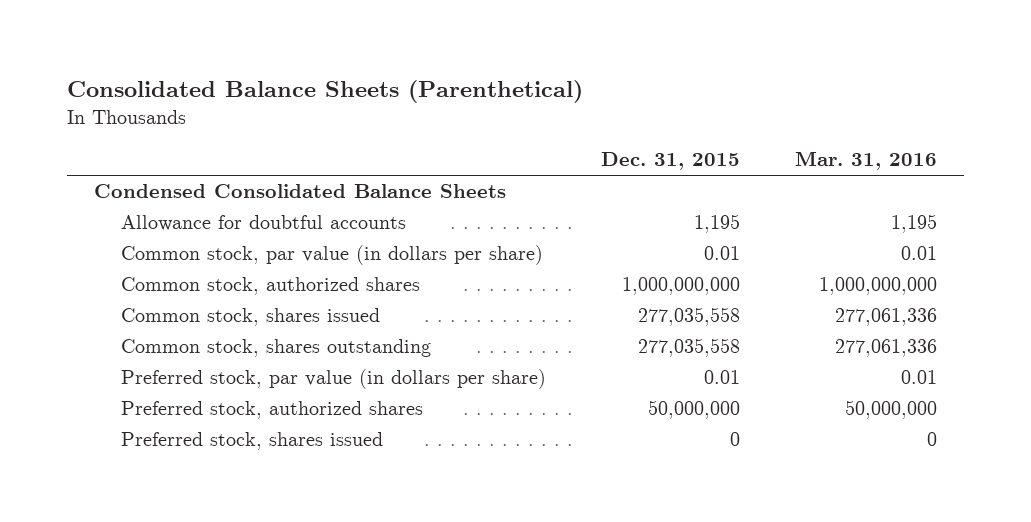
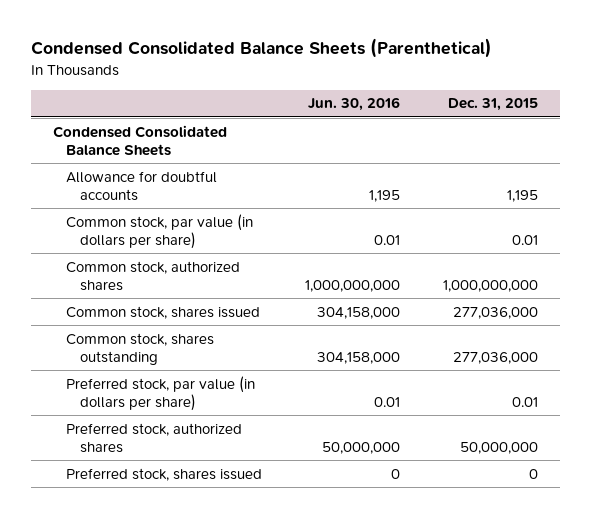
- Consolidated Balance Sheets (Parenthetical)
+ Condensed Consolidated Balance Sheets (Parenthetical)
- | Dec. 31, 2015 | Mar. 31, 2016
+ | Jun. 30, 2016 | Dec. 31, 2015
- Common stock, shares issued | 277,035,558 | 277,061,336
- Common stock, shares outstanding | 277,035,558 | 277,061,336
+ Common stock, shares issued | 304,158,000 | 277,036,000
+ Common stock, shares outstanding | 304,158,000 | 277,036,000

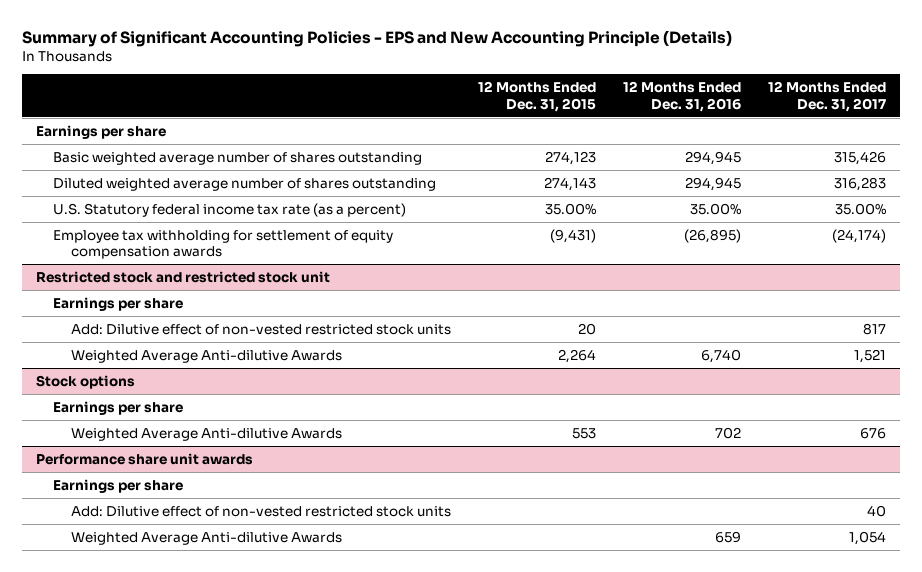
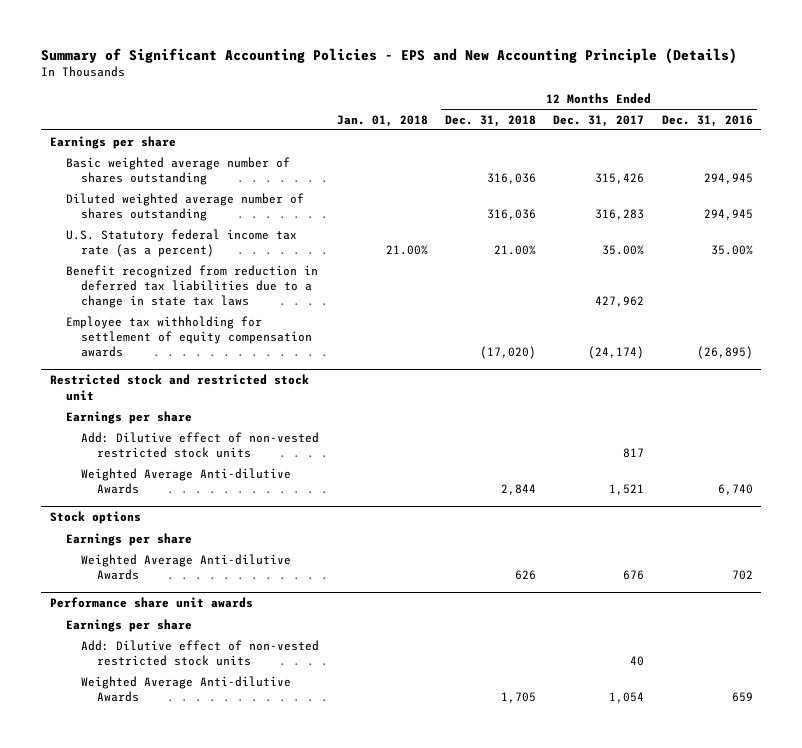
- | 12 Months Ended Dec. 31, 2015 | 12 Months Ended Dec. 31, 2016 | 12 Months Ended Dec. 31, 2017
+ | Jan. 01, 2018 | 12 Months Ended Dec. 31, 2018 | 12 Months Ended Dec. 31, 2017 | 12 Months Ended Dec. 31, 2016
+ Benefit recognized from reduction in deferred tax liabilities due to a change in state tax laws | | | 427,962 |

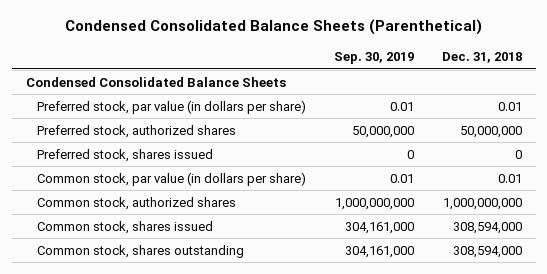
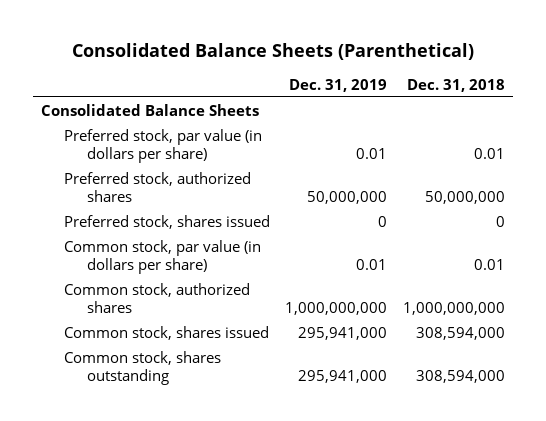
- Condensed Consolidated Balance Sheets (Parenthetical)
+ Consolidated Balance Sheets (Parenthetical)
- | Sep. 30, 2019 | Dec. 31, 2018
+ | Dec. 31, 2019 | Dec. 31, 2018
- Condensed Consolidated Balance Sheets
+ Consolidated Balance Sheets

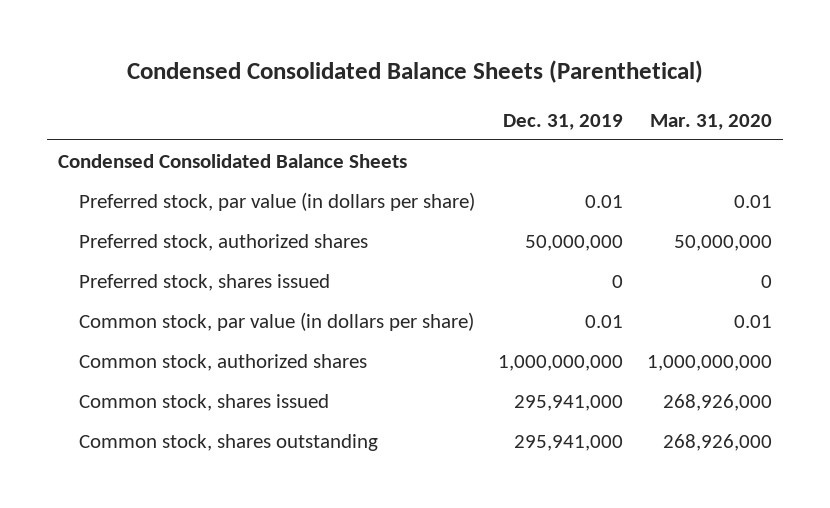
- Consolidated Balance Sheets (Parenthetical)
+ Condensed Consolidated Balance Sheets (Parenthetical)
- | Dec. 31, 2019 | Dec. 31, 2018
+ | Dec. 31, 2019 | Mar. 31, 2020
- Consolidated Balance Sheets
+ Condensed Consolidated Balance Sheets

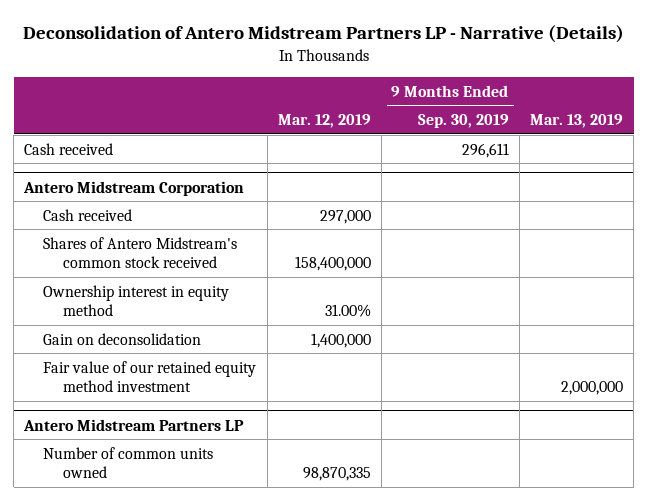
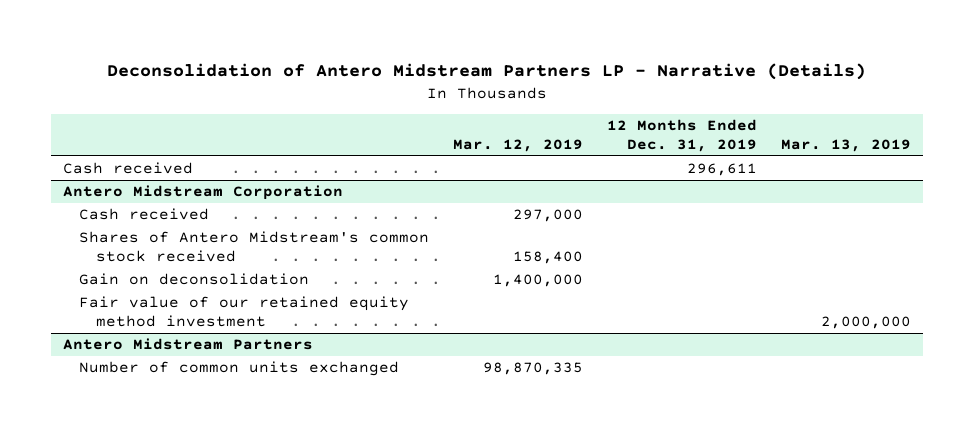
- | Mar. 12, 2019 | 9 Months Ended Sep. 30, 2019 | Mar. 13, 2019
+ | Mar. 12, 2019 | 12 Months Ended Dec. 31, 2019 | Mar. 13, 2019
@ Antero Midstream Corporation
- Shares of Antero Midstream's common stock received | 158,400,000 | |
- Ownership interest in equity method | 31.00% | |
+ Shares of Antero Midstream's common stock received | 158,400 | |
- Antero Midstream Partners LP
- Number of common units owned | 98,870,335 | |
+ Antero Midstream Partners
+ Number of common units exchanged | 98,870,335 | |

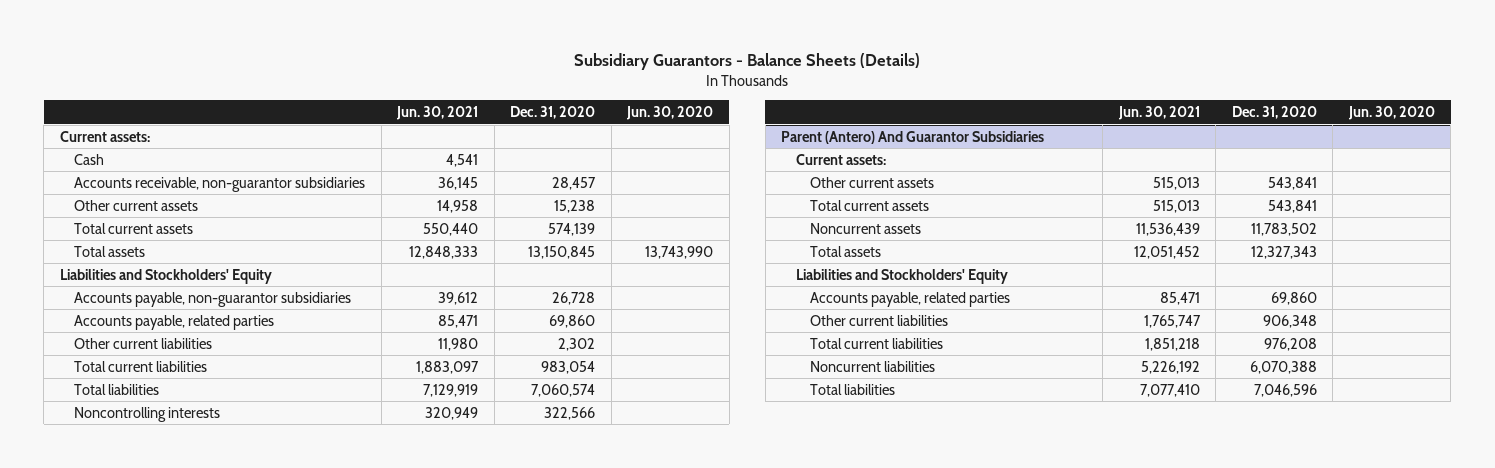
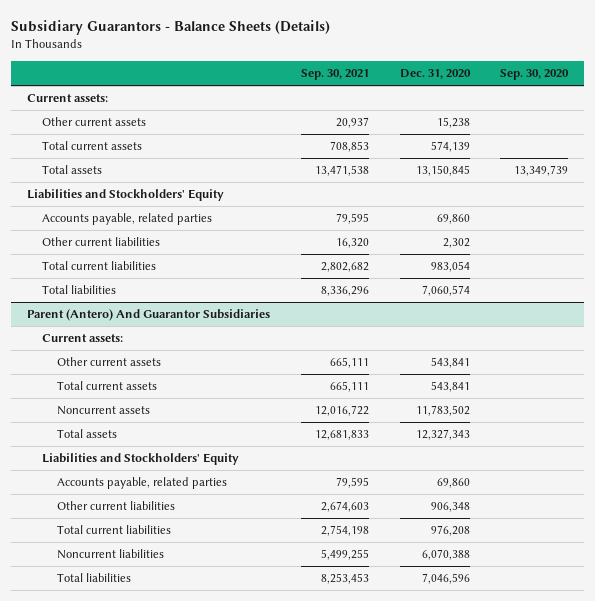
- | Jun. 30, 2021 | Dec. 31, 2020 | Jun. 30, 2020
+ | Sep. 30, 2021 | Dec. 31, 2020 | Sep. 30, 2020
- Cash | 4,541 | |
- Accounts receivable, non-guarantor subsidiaries | 36,145 | 28,457 |
- Accounts payable, non-guarantor subsidiaries | 39,612 | 26,728 |
- Noncontrolling interests | 320,949 | 322,566 |

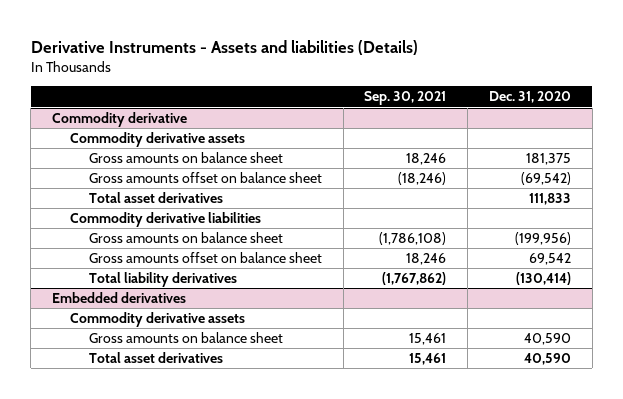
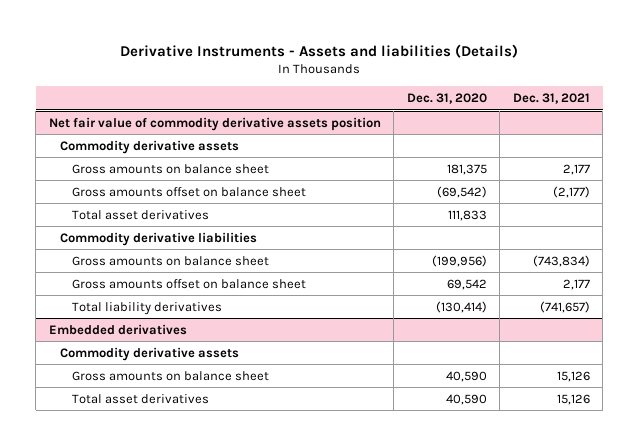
- | Sep. 30, 2021 | Dec. 31, 2020
+ | Dec. 31, 2020 | Dec. 31, 2021
- Commodity derivative
+ Net fair value of commodity derivative assets position

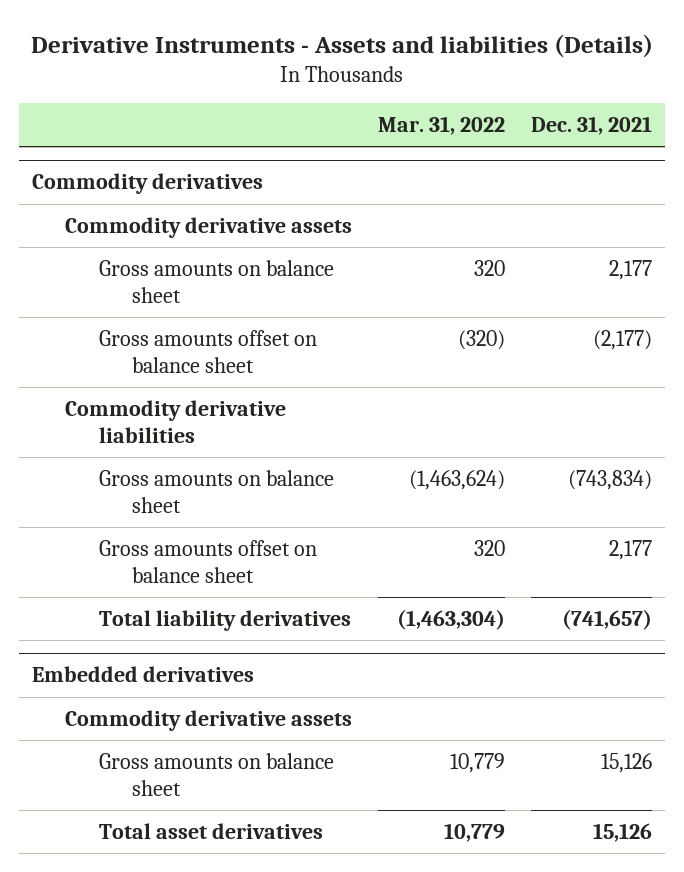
- | Dec. 31, 2020 | Dec. 31, 2021
+ | Mar. 31, 2022 | Dec. 31, 2021
- Net fair value of commodity derivative assets position
+ Commodity derivatives
- Total asset derivatives | 111,833 |

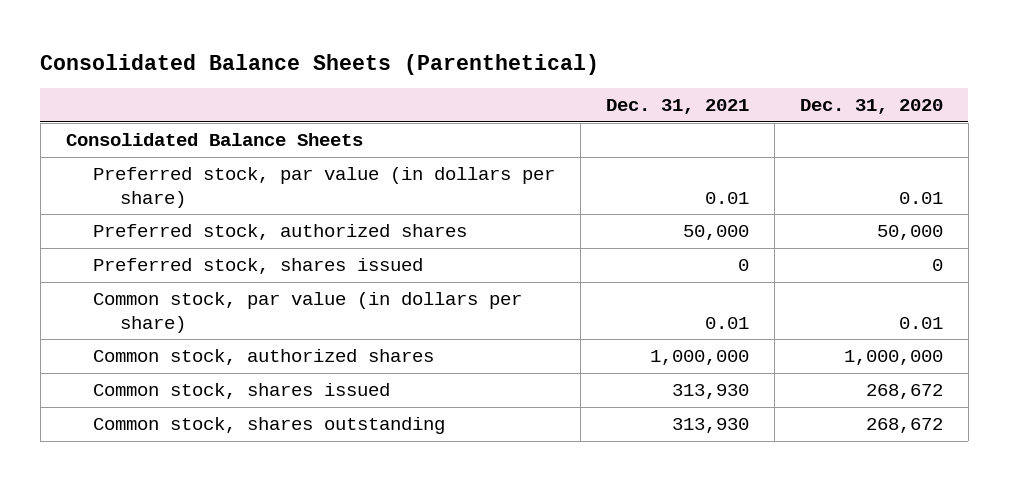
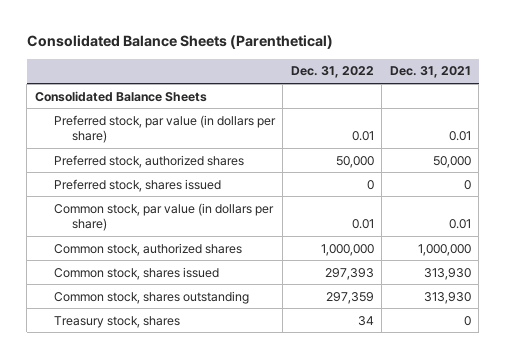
- | Dec. 31, 2021 | Dec. 31, 2020
+ | Dec. 31, 2022 | Dec. 31, 2021
+ Treasury stock, shares | 34 | 0

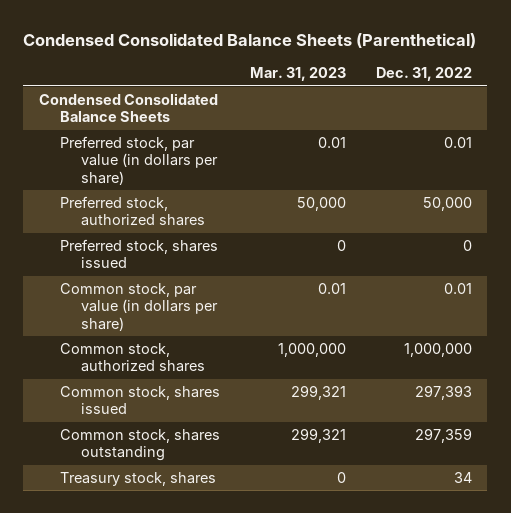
- Consolidated Balance Sheets (Parenthetical)
+ Condensed Consolidated Balance Sheets (Parenthetical)
- | Dec. 31, 2022 | Dec. 31, 2021
+ | Mar. 31, 2023 | Dec. 31, 2022
- Consolidated Balance Sheets
+ Condensed Consolidated Balance Sheets

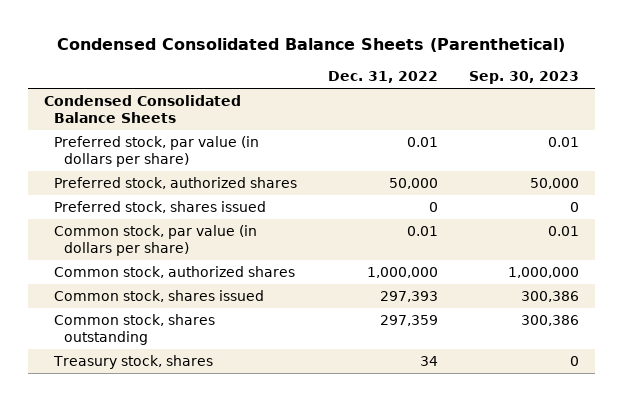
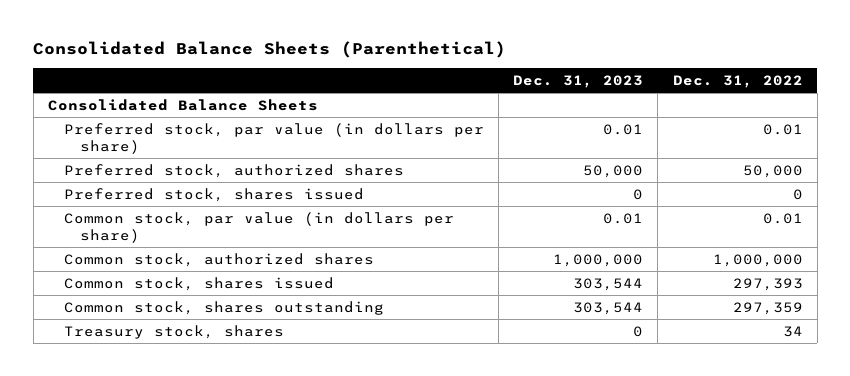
- Condensed Consolidated Balance Sheets (Parenthetical)
+ Consolidated Balance Sheets (Parenthetical)
- | Dec. 31, 2022 | Sep. 30, 2023
+ | Dec. 31, 2023 | Dec. 31, 2022
- Condensed Consolidated Balance Sheets
+ Consolidated Balance Sheets

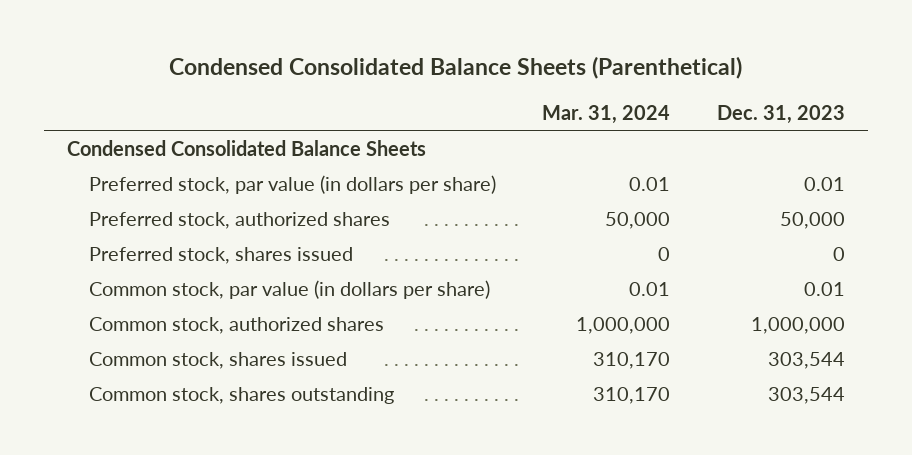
- Consolidated Balance Sheets (Parenthetical)
+ Condensed Consolidated Balance Sheets (Parenthetical)
- | Dec. 31, 2023 | Dec. 31, 2022
+ | Mar. 31, 2024 | Dec. 31, 2023
- Consolidated Balance Sheets
+ Condensed Consolidated Balance Sheets
- Treasury stock, shares | 0 | 34

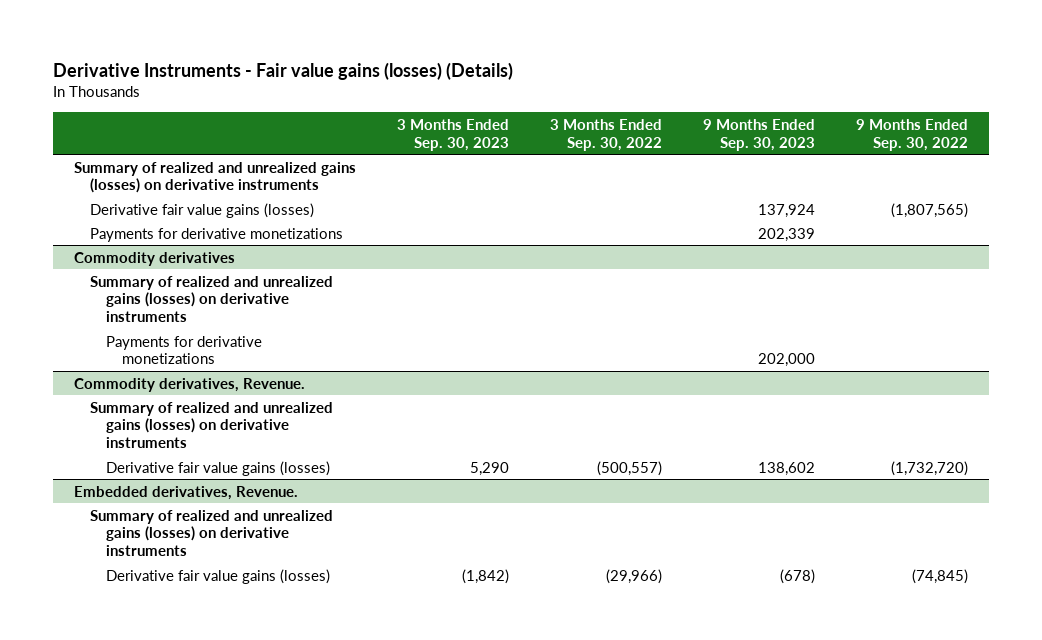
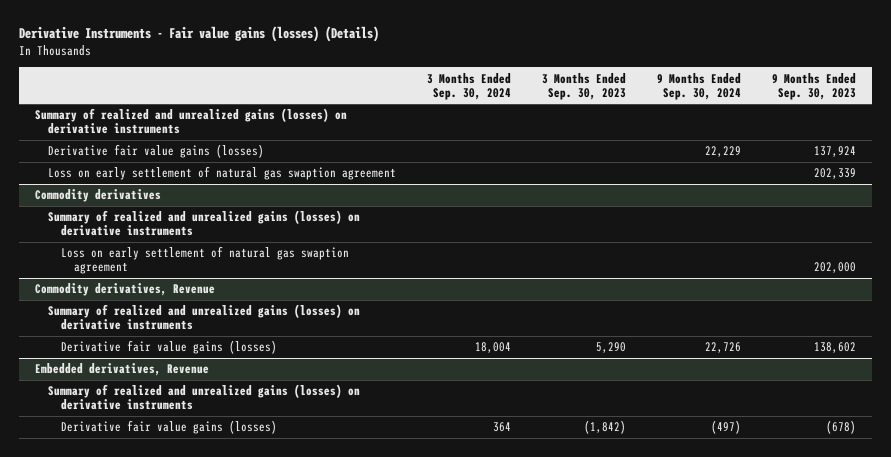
- | 3 Months Ended Sep. 30, 2023 | 3 Months Ended Sep. 30, 2022 | 9 Months Ended Sep. 30, 2023 | 9 Months Ended Sep. 30, 2022
+ | 3 Months Ended Sep. 30, 2024 | 3 Months Ended Sep. 30, 2023 | 9 Months Ended Sep. 30, 2024 | 9 Months Ended Sep. 30, 2023
- Payments for derivative monetizations | | | 202,339 |
+ Loss on early settlement of natural gas swaption agreement | | | | 202,339
@ Commodity derivatives
- Payments for derivative monetizations | | | 202,000 |
- Commodity derivatives, Revenue.
@ Commodity derivatives
+ Loss on early settlement of natural gas swaption agreement | | | | 202,000
+ Commodity derivatives, Revenue
- Embedded derivatives, Revenue.
+ Embedded derivatives, Revenue

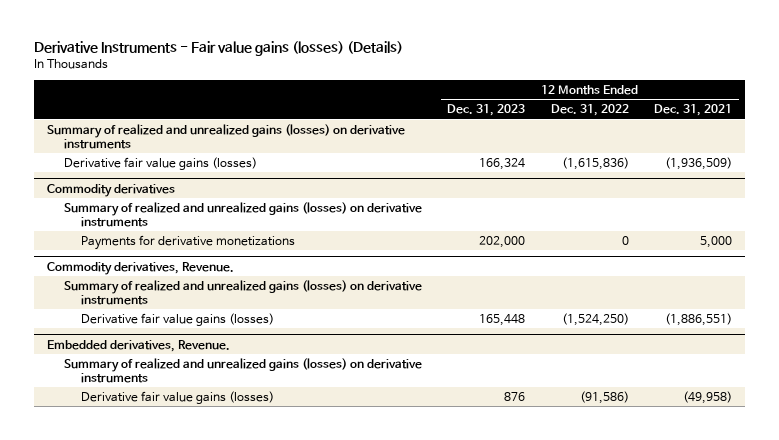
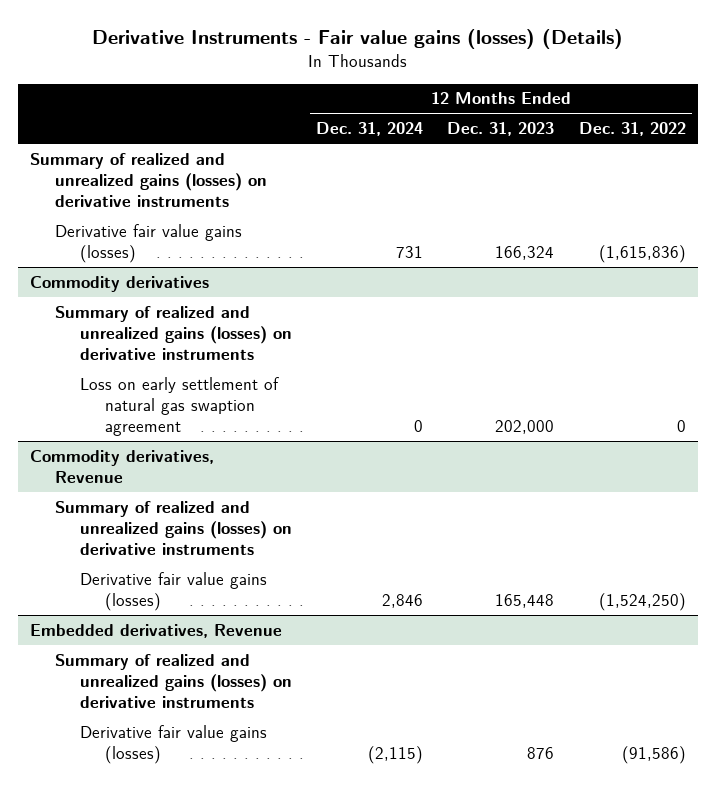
- | 12 Months Ended Dec. 31, 2023 | 12 Months Ended Dec. 31, 2022 | 12 Months Ended Dec. 31, 2021
+ | 12 Months Ended Dec. 31, 2024 | 12 Months Ended Dec. 31, 2023 | 12 Months Ended Dec. 31, 2022
@ Commodity derivatives
- Payments for derivative monetizations | 202,000 | 0 | 5,000
- Commodity derivatives, Revenue.
@ Commodity derivatives
+ Loss on early settlement of natural gas swaption agreement | 0 | 202,000 | 0
+ Commodity derivatives, Revenue
- Embedded derivatives, Revenue.
+ Embedded derivatives, Revenue

